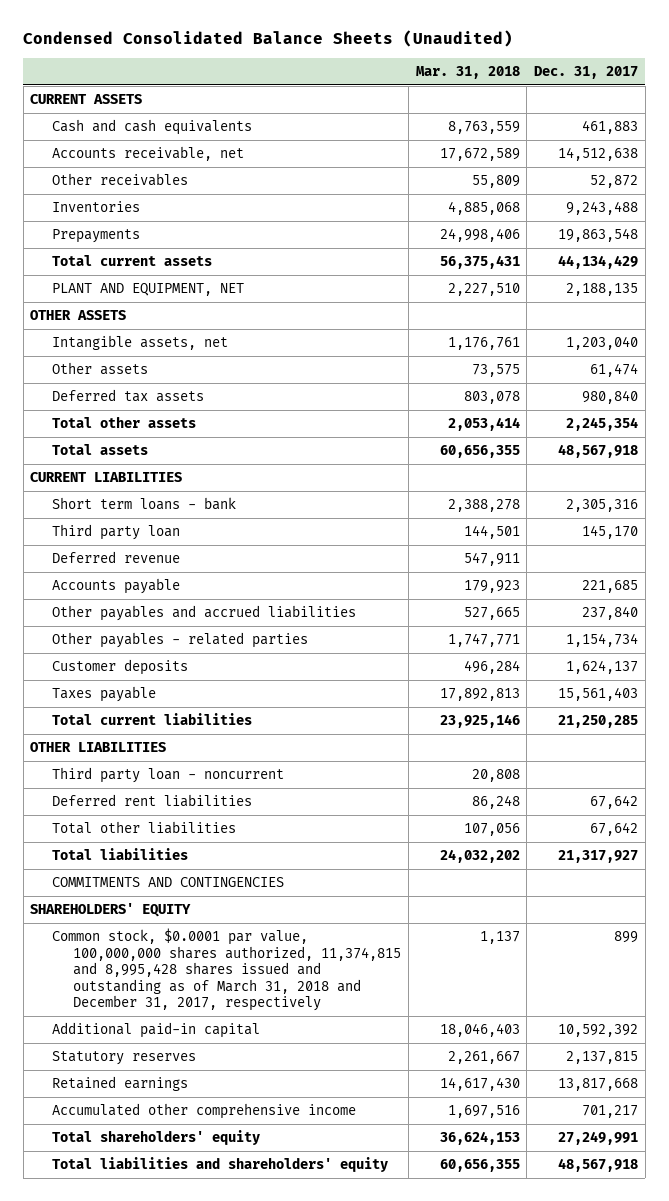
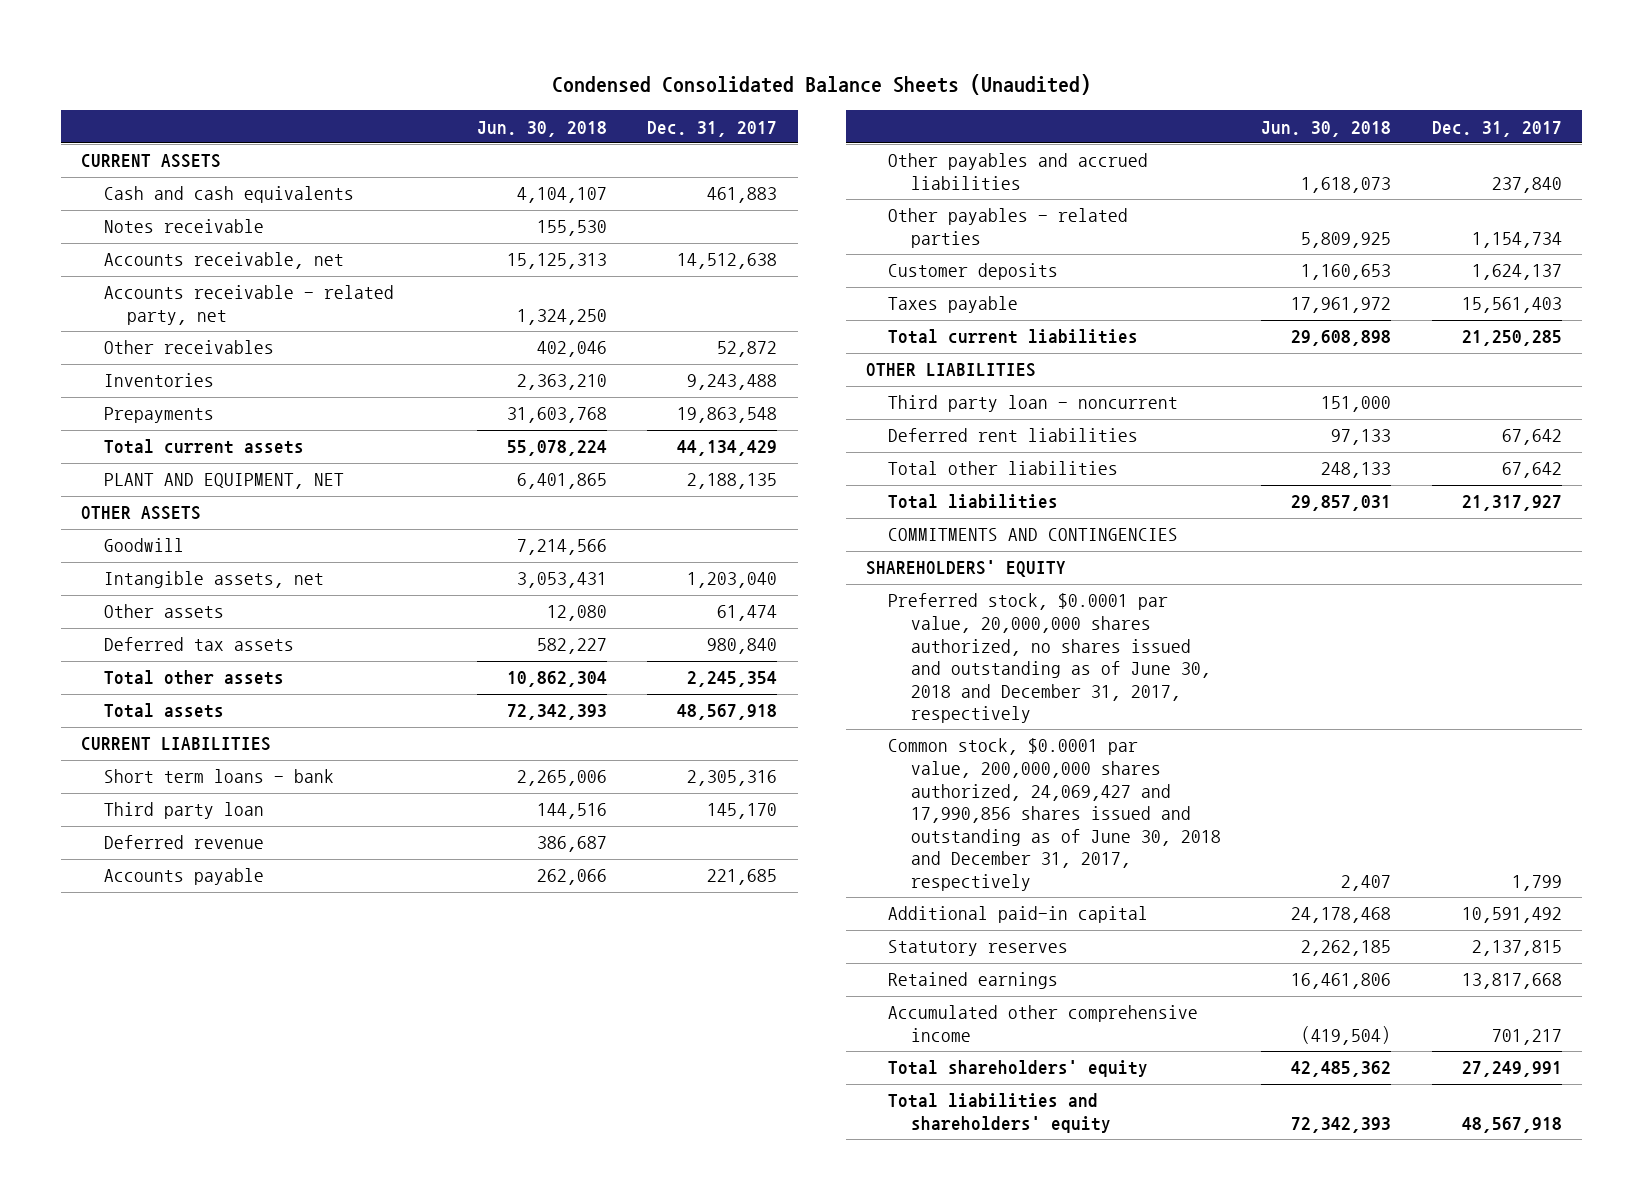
- | Mar. 31, 2018 | Dec. 31, 2017
+ | Jun. 30, 2018 | Dec. 31, 2017
+ Notes receivable | 155,530 |
+ Accounts receivable - related party, net | 1,324,250 |
+ Goodwill | 7,214,566 |
- Common stock, $0.0001 par value, 100,000,000 shares authorized, 11,374,815 and 8,995,428 shares issued and outstanding as of March 31, 2018 and December 31, 2017, respectively | 1,137 | 899
- Additional paid-in capital | 18,046,403 | 10,592,392
+ Preferred stock, $0.0001 par value, 20,000,000 shares authorized, no shares issued and outstanding as of June 30, 2018 and December 31, 2017, respectively
+ Common stock, $0.0001 par value, 200,000,000 shares authorized, 24,069,427 and 17,990,856 shares issued and outstanding as of June 30, 2018 and December 31, 2017, respectively | 2,407 | 1,799
+ Additional paid-in capital | 24,178,468 | 10,591,492

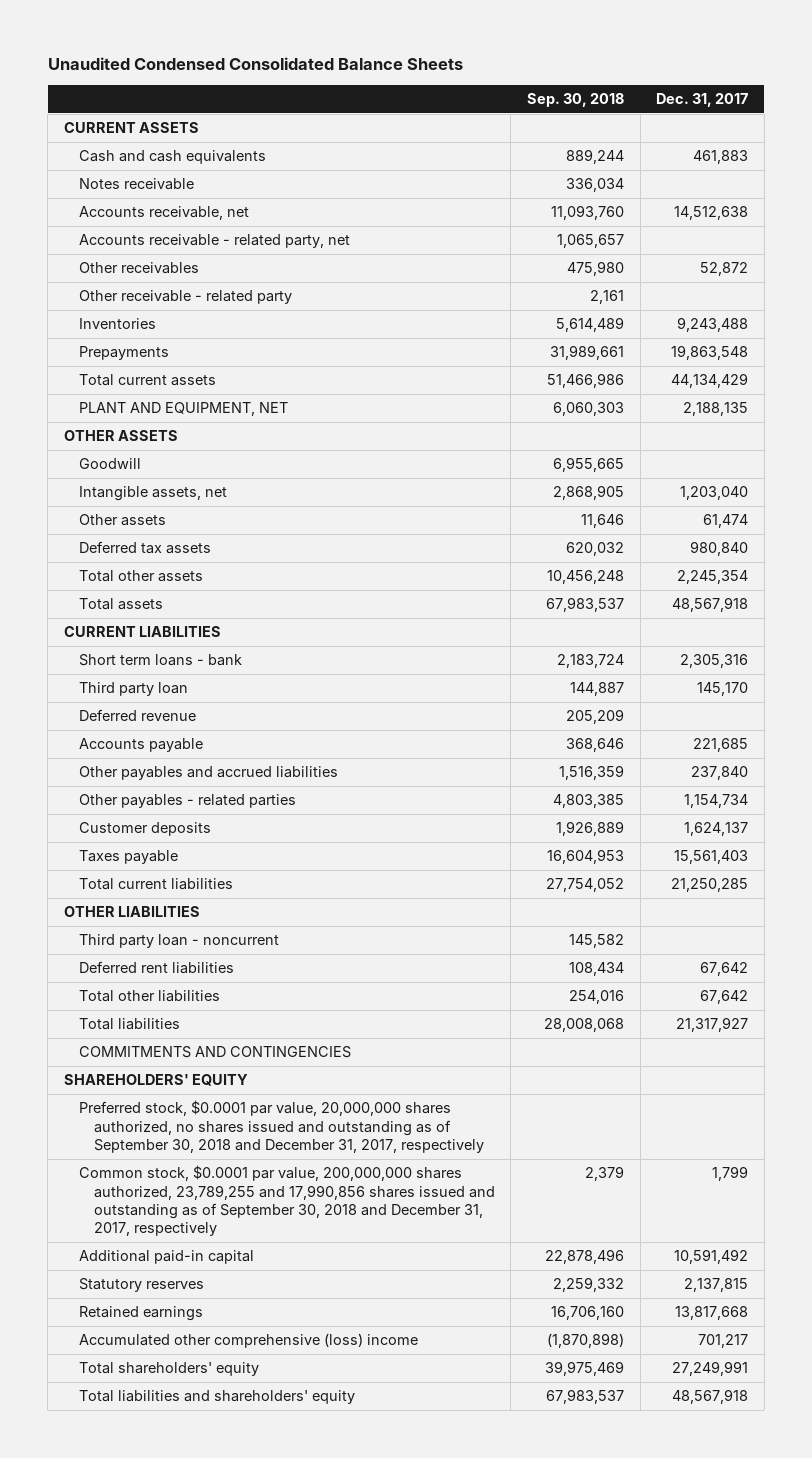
- Condensed Consolidated Balance Sheets (Unaudited)
+ Unaudited Condensed Consolidated Balance Sheets
- | Jun. 30, 2018 | Dec. 31, 2017
+ | Sep. 30, 2018 | Dec. 31, 2017
+ Other receivable - related party | 2,161 |
- Preferred stock, $0.0001 par value, 20,000,000 shares authorized, no shares issued and outstanding as of June 30, 2018 and December 31, 2017, respectively
- Common stock, $0.0001 par value, 200,000,000 shares authorized, 24,069,427 and 17,990,856 shares issued and outstanding as of June 30, 2018 and December 31, 2017, respectively | 2,407 | 1,799
+ Preferred stock, $0.0001 par value, 20,000,000 shares authorized, no shares issued and outstanding as of September 30, 2018 and December 31, 2017, respectively
+ Common stock, $0.0001 par value, 200,000,000 shares authorized, 23,789,255 and 17,990,856 shares issued and outstanding as of September 30, 2018 and December 31, 2017, respectively | 2,379 | 1,799
- Accumulated other comprehensive income | (419,504) | 701,217
+ Accumulated other comprehensive (loss) income | (1,870,898) | 701,217

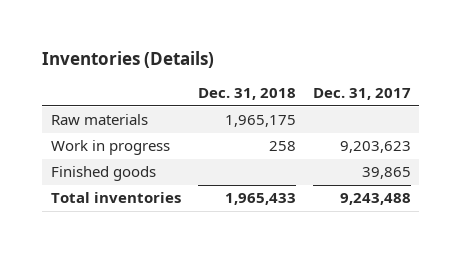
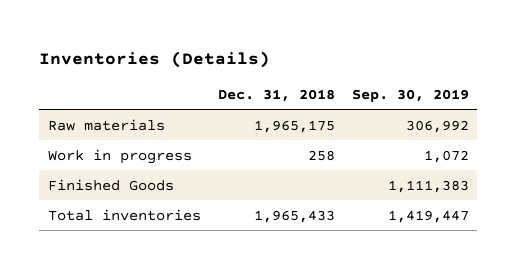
- | Dec. 31, 2018 | Dec. 31, 2017
+ | Dec. 31, 2018 | Sep. 30, 2019
- Finished goods | | 39,865
+ Finished Goods | | 1,111,383

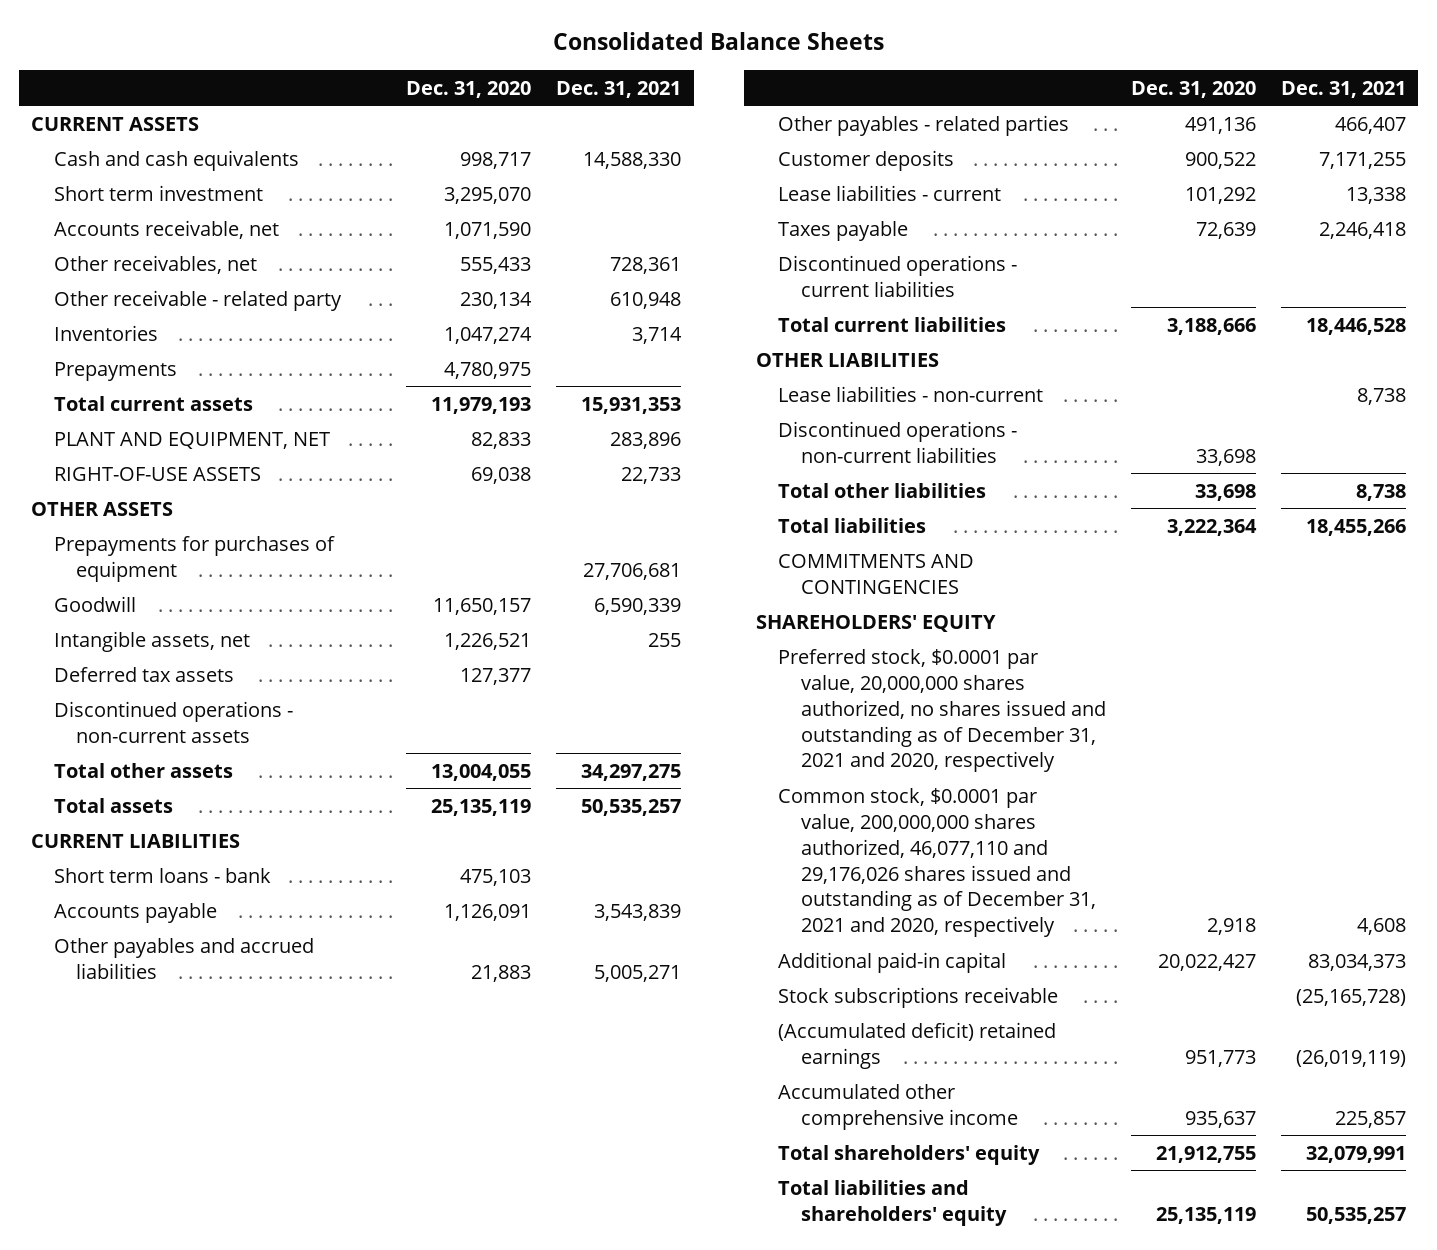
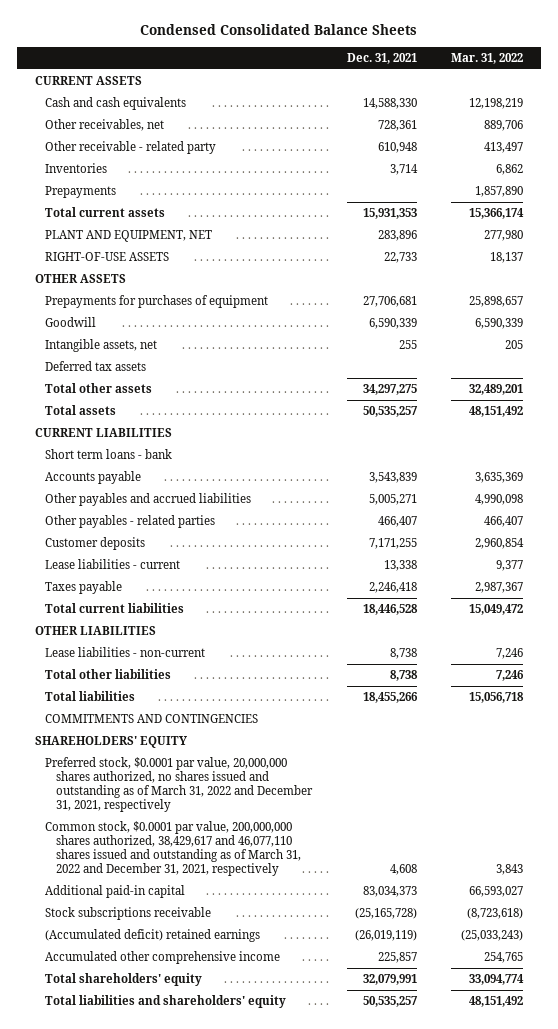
- Consolidated Balance Sheets
+ Condensed Consolidated Balance Sheets
- | Dec. 31, 2020 | Dec. 31, 2021
+ | Dec. 31, 2021 | Mar. 31, 2022
- Short term investment | 3,295,070 |
- Accounts receivable, net | 1,071,590 |
- Discontinued operations - non-current assets
- Discontinued operations - current liabilities
- Discontinued operations - non-current liabilities | 33,698 |
- Preferred stock, $0.0001 par value, 20,000,000 shares authorized, no shares issued and outstanding as of December 31, 2021 and 2020, respectively
- Common stock, $0.0001 par value, 200,000,000 shares authorized, 46,077,110 and 29,176,026 shares issued and outstanding as of December 31, 2021 and 2020, respectively | 2,918 | 4,608
+ Preferred stock, $0.0001 par value, 20,000,000 shares authorized, no shares issued and outstanding as of March 31, 2022 and December 31, 2021, respectively
+ Common stock, $0.0001 par value, 200,000,000 shares authorized, 38,429,617 and 46,077,110 shares issued and outstanding as of March 31, 2022 and December 31, 2021, respectively | 4,608 | 3,843

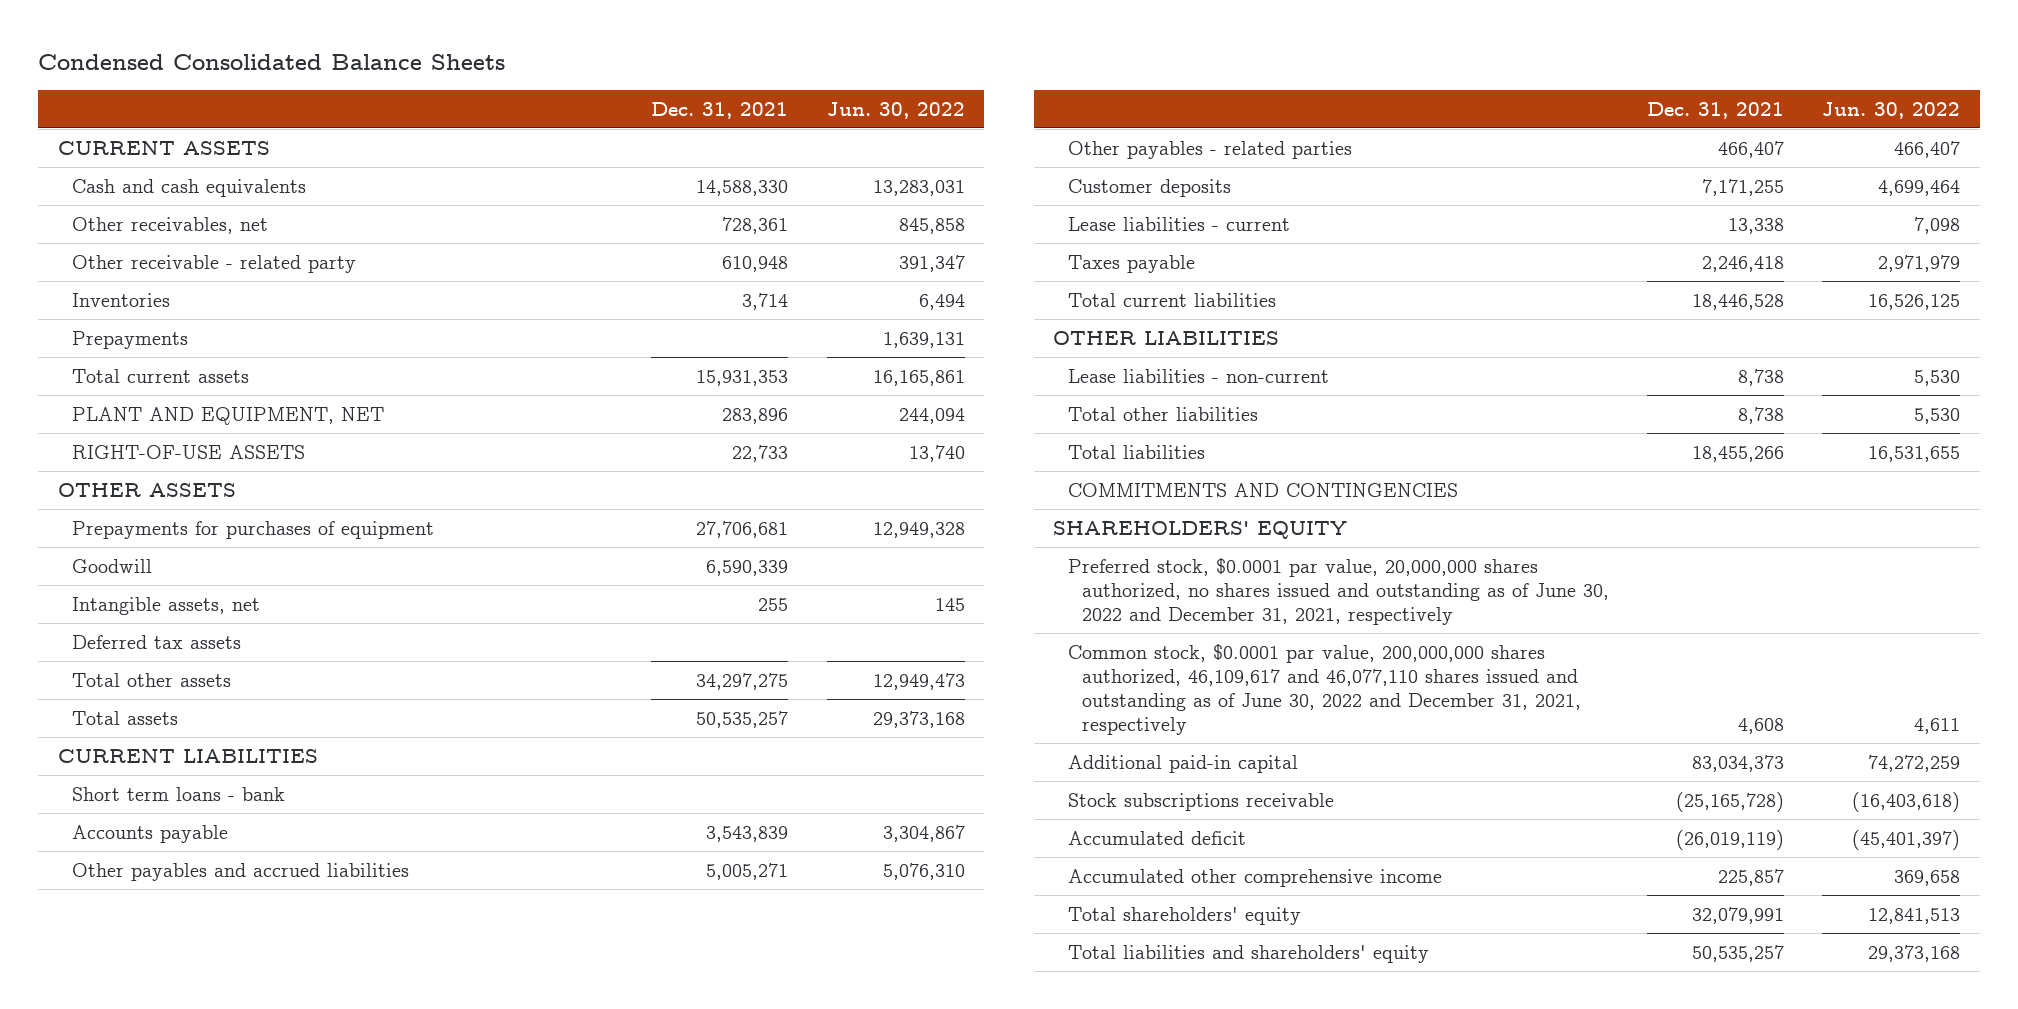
- | Dec. 31, 2021 | Mar. 31, 2022
+ | Dec. 31, 2021 | Jun. 30, 2022
- Preferred stock, $0.0001 par value, 20,000,000 shares authorized, no shares issued and outstanding as of March 31, 2022 and December 31, 2021, respectively
- Common stock, $0.0001 par value, 200,000,000 shares authorized, 38,429,617 and 46,077,110 shares issued and outstanding as of March 31, 2022 and December 31, 2021, respectively | 4,608 | 3,843
+ Preferred stock, $0.0001 par value, 20,000,000 shares authorized, no shares issued and outstanding as of June 30, 2022 and December 31, 2021, respectively
+ Common stock, $0.0001 par value, 200,000,000 shares authorized, 46,109,617 and 46,077,110 shares issued and outstanding as of June 30, 2022 and December 31, 2021, respectively | 4,608 | 4,611
- (Accumulated deficit) retained earnings | (26,019,119) | (25,033,243)
+ Accumulated deficit | (26,019,119) | (45,401,397)

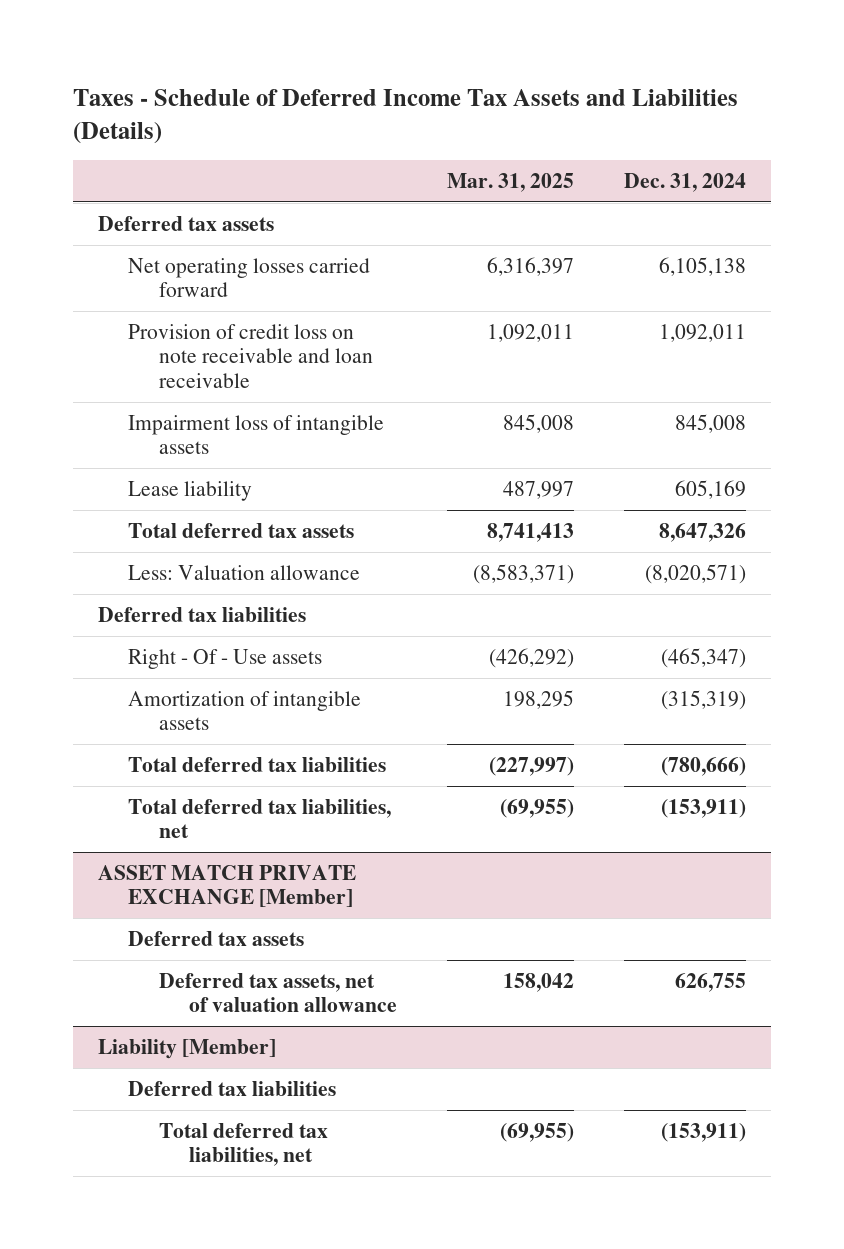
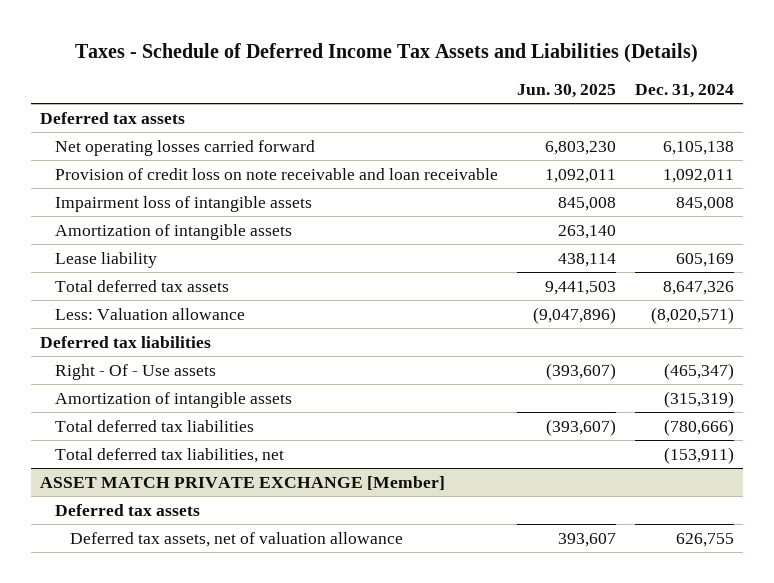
- | Mar. 31, 2025 | Dec. 31, 2024
+ | Jun. 30, 2025 | Dec. 31, 2024
+ Amortization of intangible assets | 263,140 |
- Liability [Member]
- Deferred tax liabilities
- Total deferred tax liabilities, net | (69,955) | (153,911)

